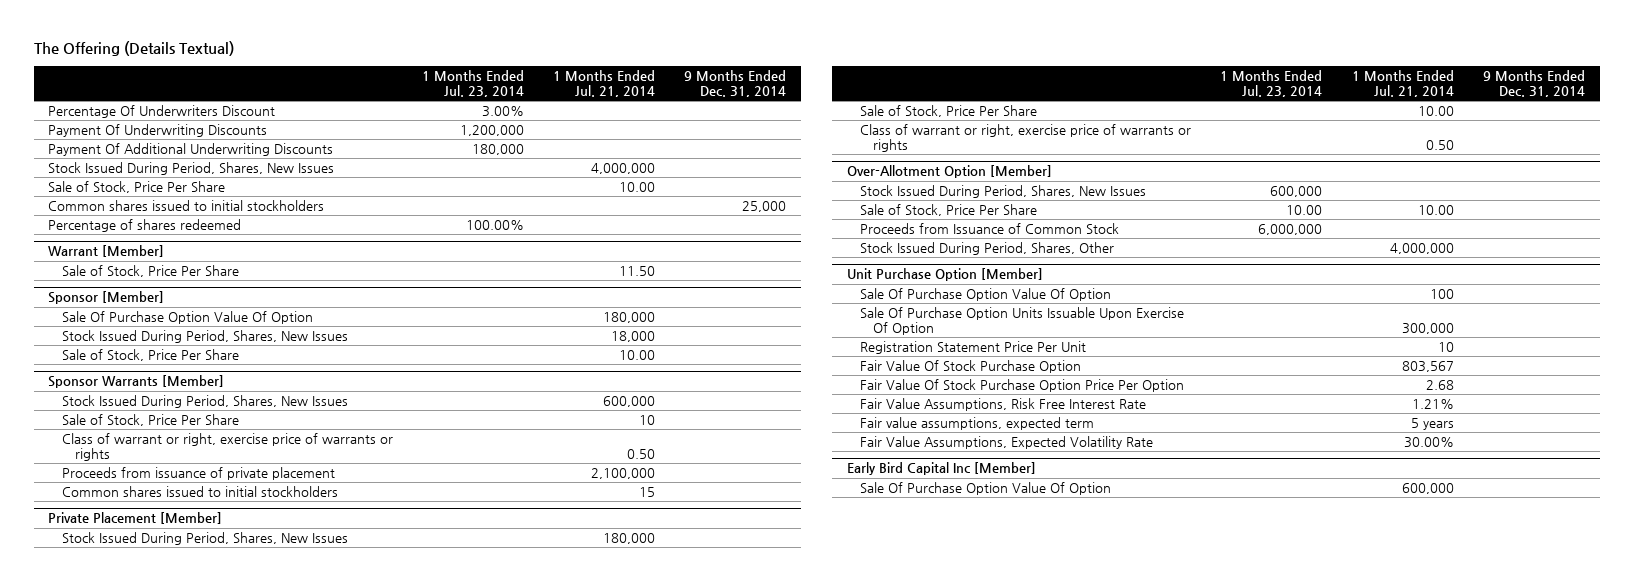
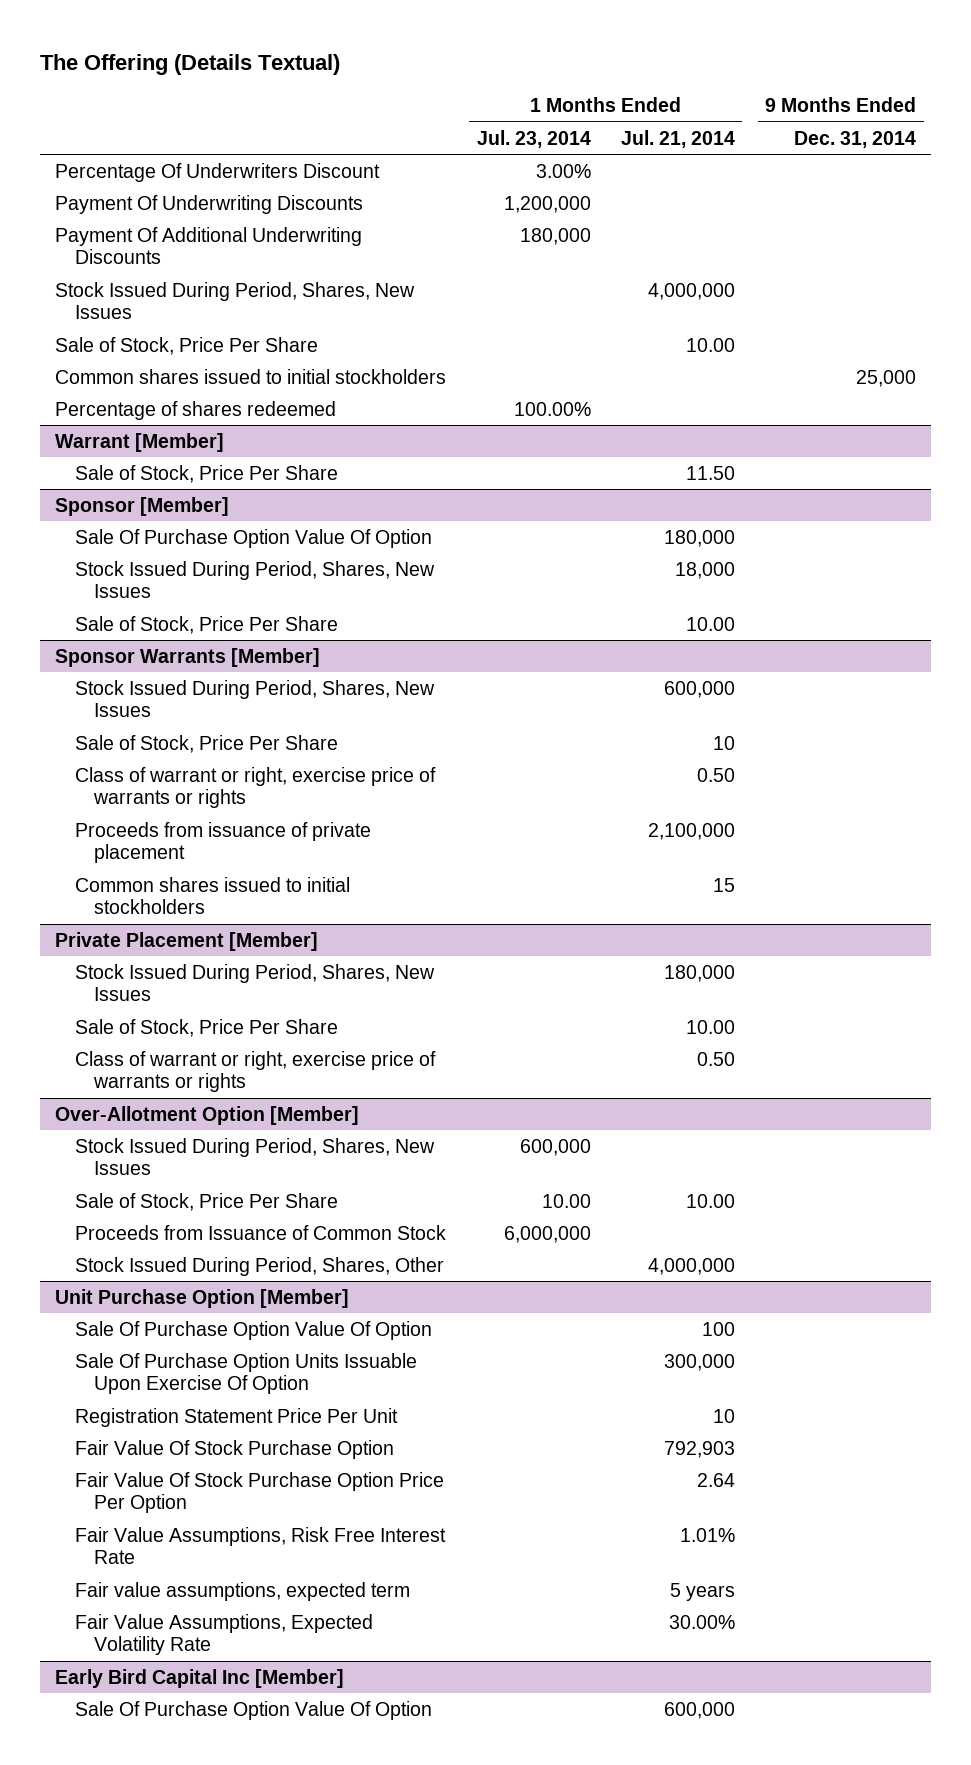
@ Unit Purchase Option [Member]
- Fair Value Of Stock Purchase Option | | 803,567 |
- Fair Value Of Stock Purchase Option Price Per Option | | 2.68 |
- Fair Value Assumptions, Risk Free Interest Rate | | 1.21% |
+ Fair Value Of Stock Purchase Option | | 792,903 |
+ Fair Value Of Stock Purchase Option Price Per Option | | 2.64 |
+ Fair Value Assumptions, Risk Free Interest Rate | | 1.01% |

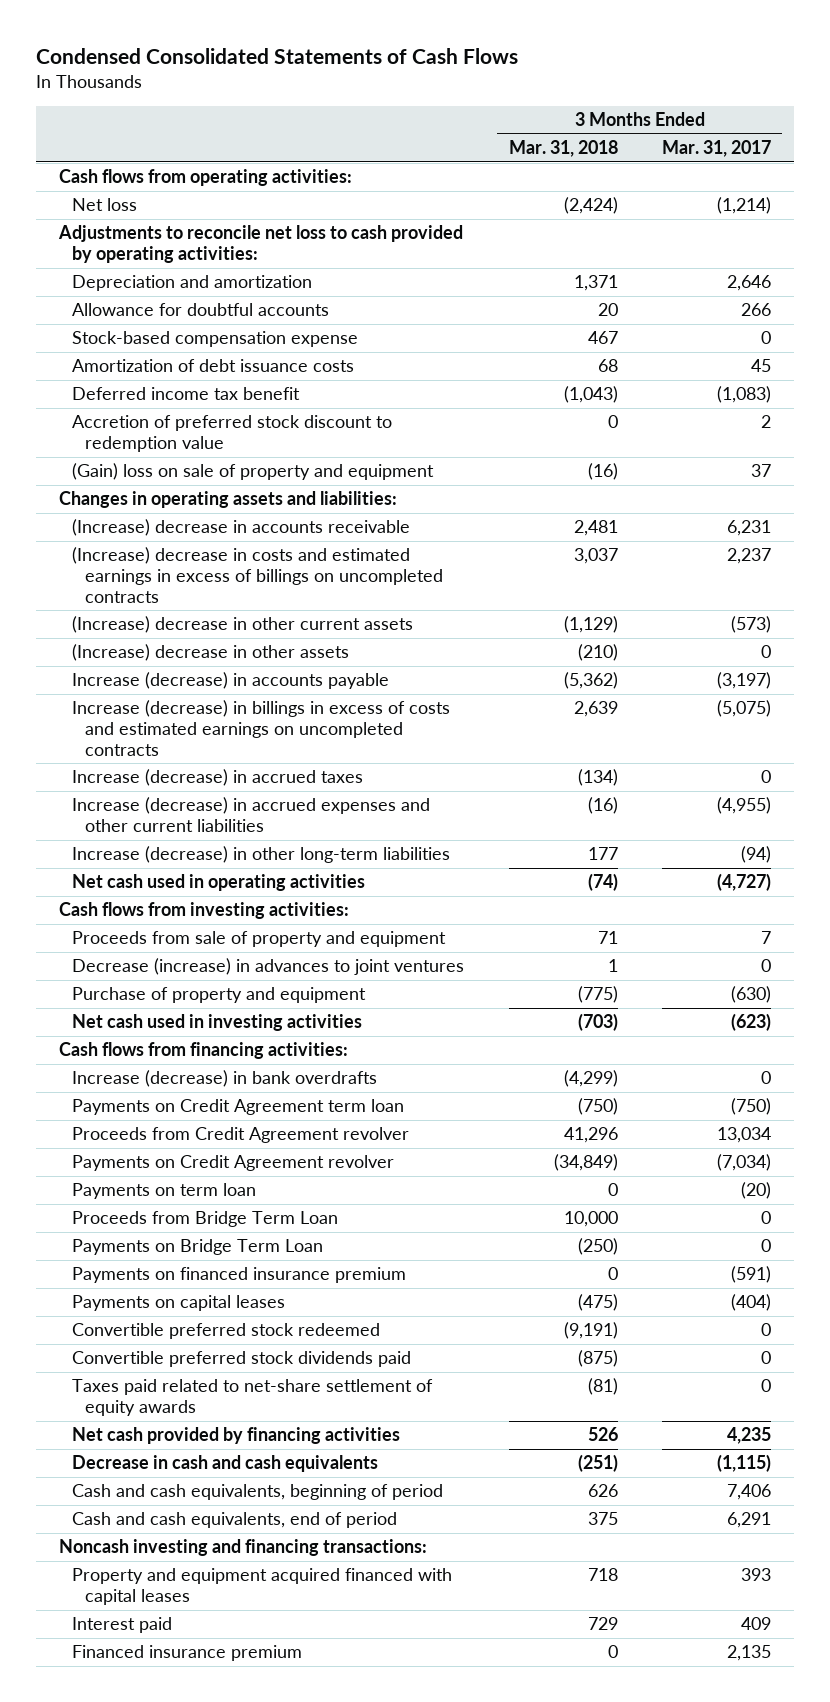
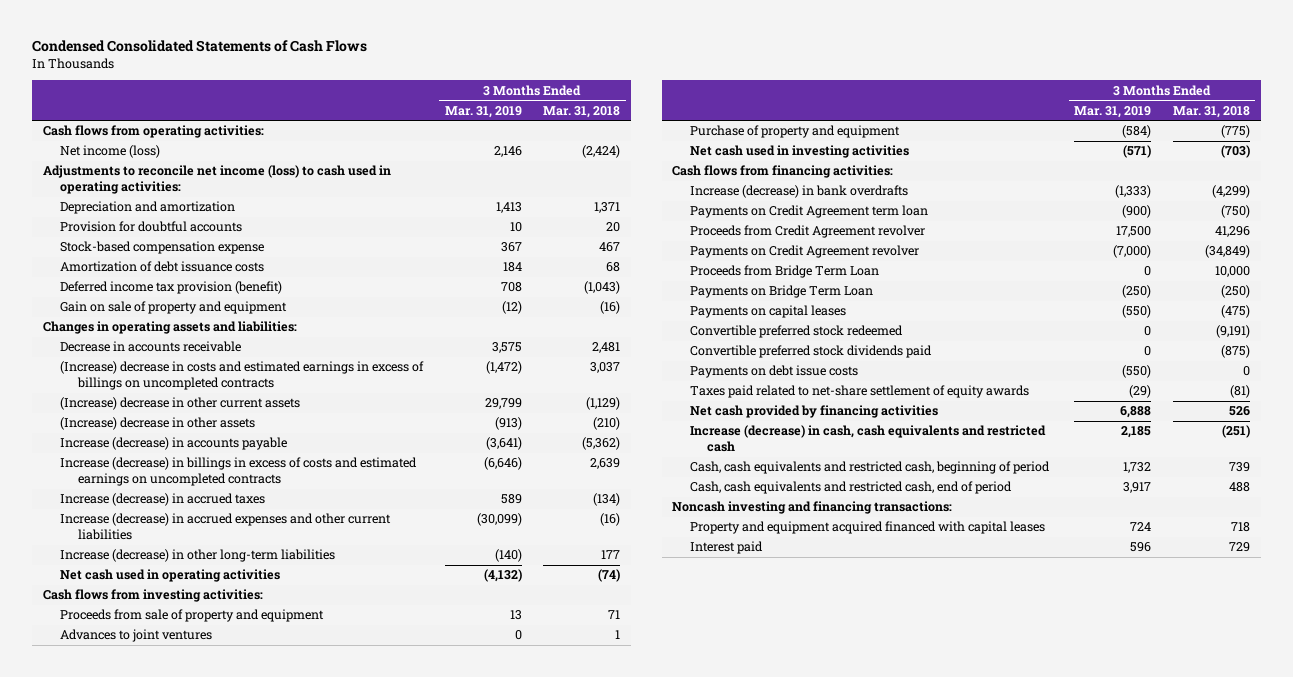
- | 3 Months Ended Mar. 31, 2018 | 3 Months Ended Mar. 31, 2017
+ | 3 Months Ended Mar. 31, 2019 | 3 Months Ended Mar. 31, 2018
- Net loss | (2,424) | (1,214)
- Adjustments to reconcile net loss to cash provided by operating activities:
+ Net income (loss) | 2,146 | (2,424)
+ Adjustments to reconcile net income (loss) to cash used in operating activities:
- Allowance for doubtful accounts | 20 | 266
+ Provision for doubtful accounts | 10 | 20
- Deferred income tax benefit | (1,043) | (1,083)
- Accretion of preferred stock discount to redemption value | 0 | 2
- (Gain) loss on sale of property and equipment | (16) | 37
+ Deferred income tax provision (benefit) | 708 | (1,043)
+ Gain on sale of property and equipment | (12) | (16)
- (Increase) decrease in accounts receivable | 2,481 | 6,231
+ Decrease in accounts receivable | 3,575 | 2,481
- Decrease (increase) in advances to joint ventures | 1 | 0
+ Advances to joint ventures | 0 | 1
- Payments on term loan | 0 | (20)
- Payments on financed insurance premium | 0 | (591)
+ Payments on debt issue costs | (550) | 0
- Decrease in cash and cash equivalents | (251) | (1,115)
- Cash and cash equivalents, beginning of period | 626 | 7,406
- Cash and cash equivalents, end of period | 375 | 6,291
+ Increase (decrease) in cash, cash equivalents and restricted cash | 2,185 | (251)
+ Cash, cash equivalents and restricted cash, beginning of period | 1,732 | 739
+ Cash, cash equivalents and restricted cash, end of period | 3,917 | 488
- Financed insurance premium | 0 | 2,135

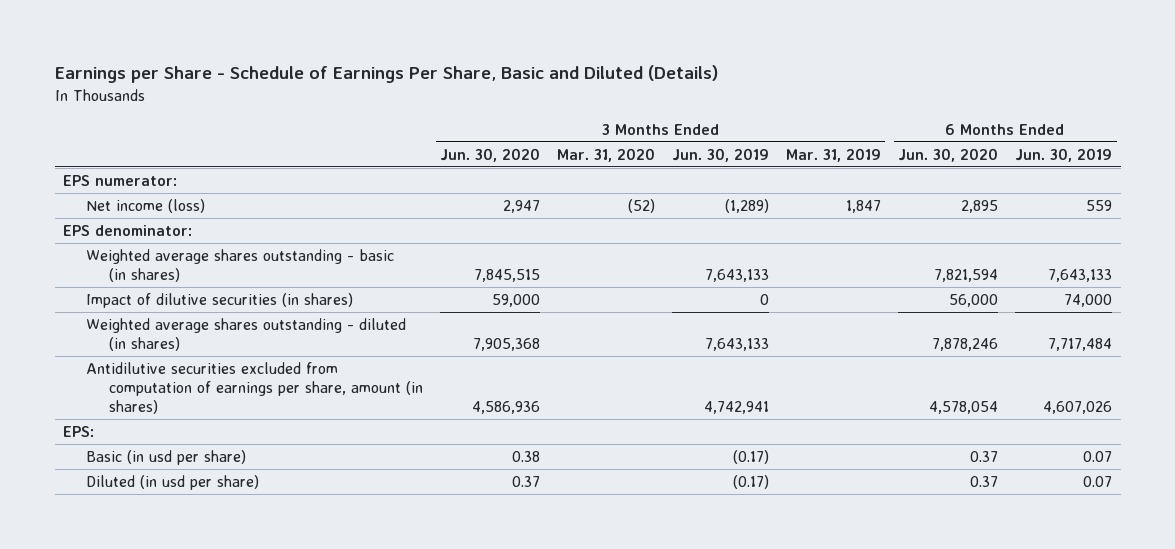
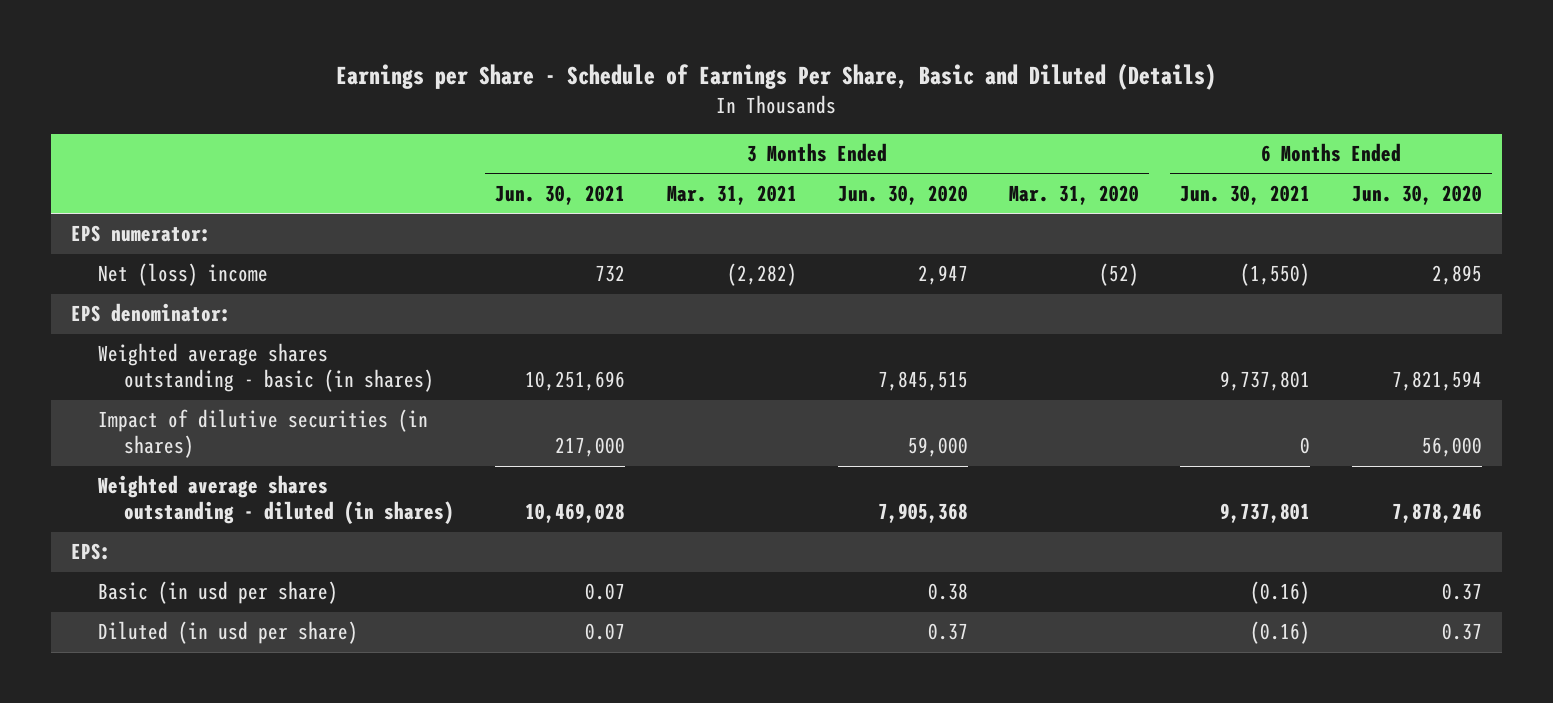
- | 3 Months Ended Jun. 30, 2020 | 3 Months Ended Mar. 31, 2020 | 3 Months Ended Jun. 30, 2019 | 3 Months Ended Mar. 31, 2019 | 6 Months Ended Jun. 30, 2020 | 6 Months Ended Jun. 30, 2019
+ | 3 Months Ended Jun. 30, 2021 | 3 Months Ended Mar. 31, 2021 | 3 Months Ended Jun. 30, 2020 | 3 Months Ended Mar. 31, 2020 | 6 Months Ended Jun. 30, 2021 | 6 Months Ended Jun. 30, 2020
- Net income (loss) | 2,947 | (52) | (1,289) | 1,847 | 2,895 | 559
+ Net (loss) income | 732 | (2,282) | 2,947 | (52) | (1,550) | 2,895
- Antidilutive securities excluded from computation of earnings per share, amount (in shares) | 4,586,936 | | 4,742,941 | | 4,578,054 | 4,607,026

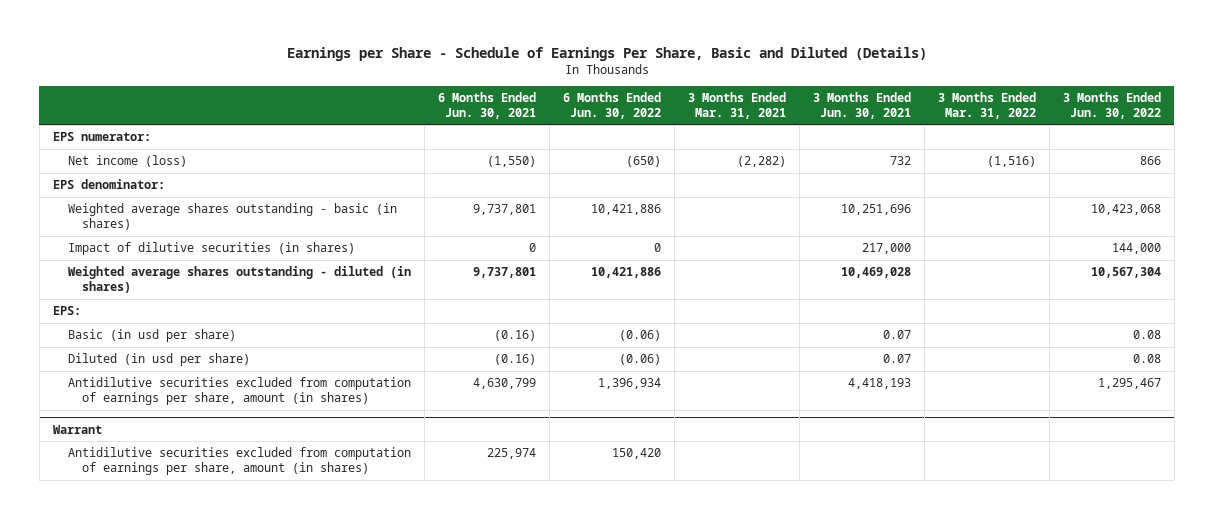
- | 3 Months Ended Jun. 30, 2021 | 3 Months Ended Mar. 31, 2021 | 3 Months Ended Jun. 30, 2020 | 3 Months Ended Mar. 31, 2020 | 6 Months Ended Jun. 30, 2021 | 6 Months Ended Jun. 30, 2020
+ | 6 Months Ended Jun. 30, 2021 | 6 Months Ended Jun. 30, 2022 | 3 Months Ended Mar. 31, 2021 | 3 Months Ended Jun. 30, 2021 | 3 Months Ended Mar. 31, 2022 | 3 Months Ended Jun. 30, 2022
- Net (loss) income | 732 | (2,282) | 2,947 | (52) | (1,550) | 2,895
+ Net income (loss) | (1,550) | (650) | (2,282) | 732 | (1,516) | 866
+ Antidilutive securities excluded from computation of earnings per share, amount (in shares) | 4,630,799 | 1,396,934 | | 4,418,193 | | 1,295,467
+ Warrant
+ Antidilutive securities excluded from computation of earnings per share, amount (in shares) | 225,974 | 150,420 | | | |

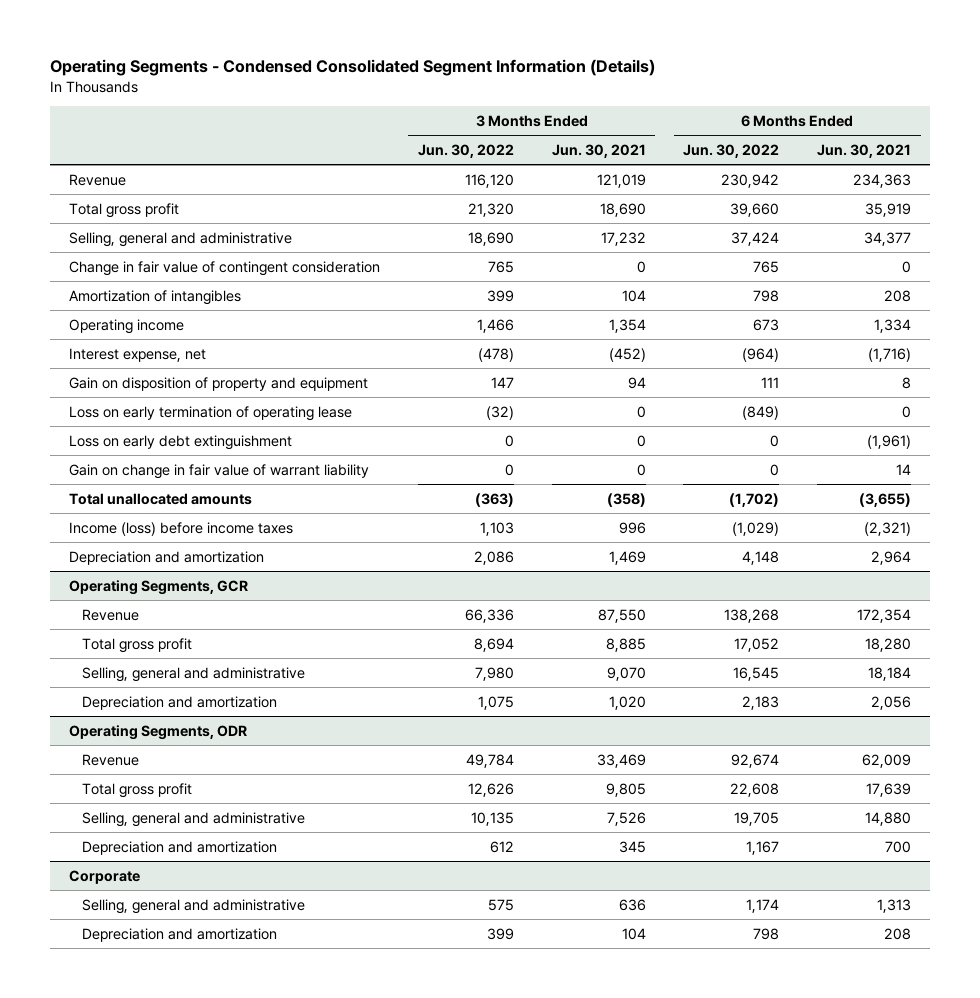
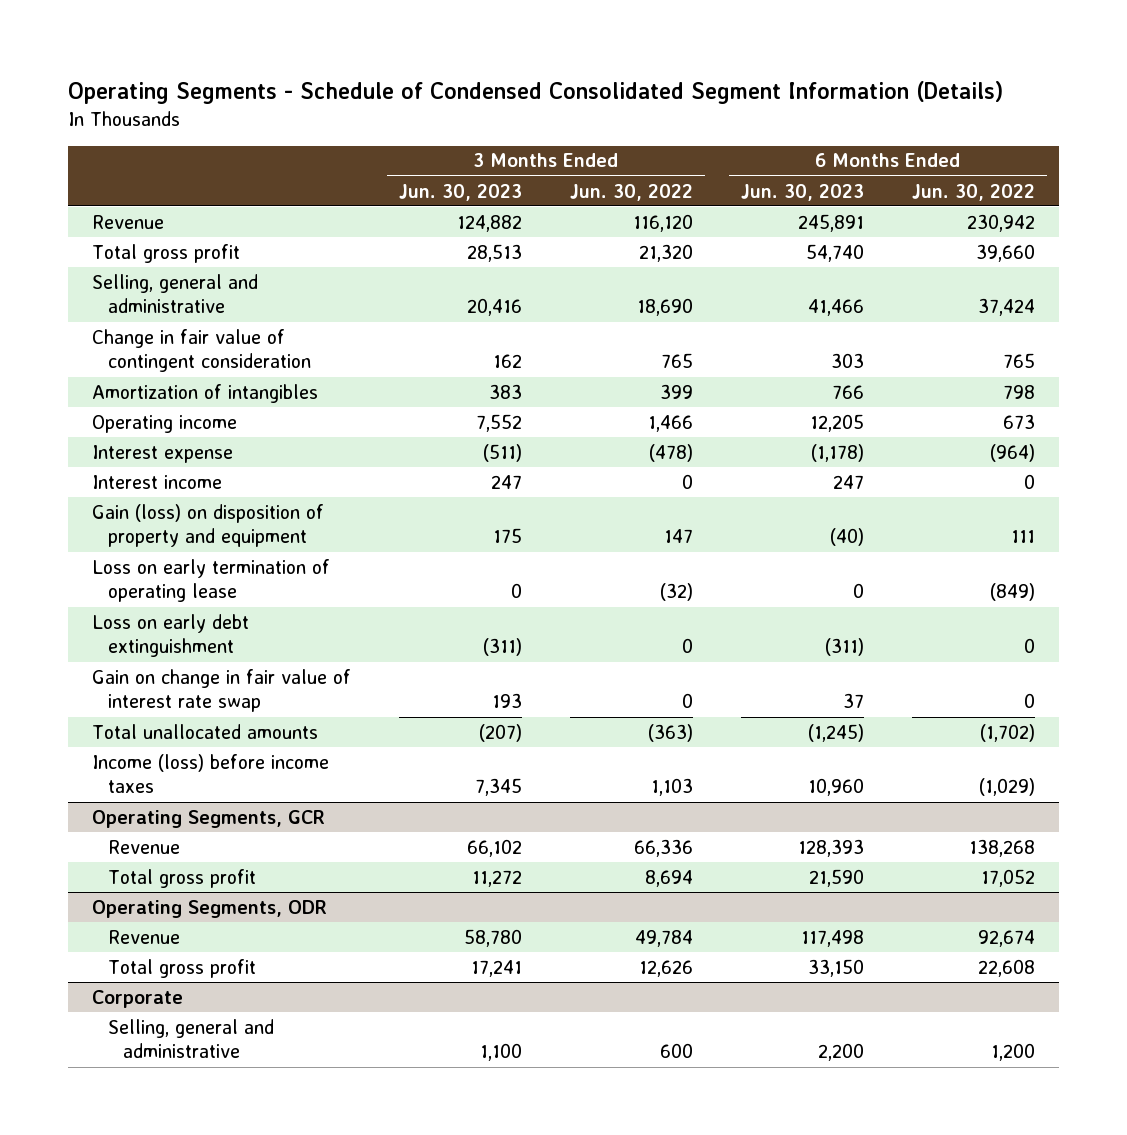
- Operating Segments - Condensed Consolidated Segment Information (Details)
+ Operating Segments - Schedule of Condensed Consolidated Segment Information (Details)
- | 3 Months Ended Jun. 30, 2022 | 3 Months Ended Jun. 30, 2021 | 6 Months Ended Jun. 30, 2022 | 6 Months Ended Jun. 30, 2021
+ | 3 Months Ended Jun. 30, 2023 | 3 Months Ended Jun. 30, 2022 | 6 Months Ended Jun. 30, 2023 | 6 Months Ended Jun. 30, 2022
- Interest expense, net | (478) | (452) | (964) | (1,716)
- Gain on disposition of property and equipment | 147 | 94 | 111 | 8
+ Interest expense | (511) | (478) | (1,178) | (964)
+ Interest income | 247 | 0 | 247 | 0
+ Gain (loss) on disposition of property and equipment | 175 | 147 | (40) | 111
- Gain on change in fair value of warrant liability | 0 | 0 | 0 | 14
+ Gain on change in fair value of interest rate swap | 193 | 0 | 37 | 0
- Depreciation and amortization | 2,086 | 1,469 | 4,148 | 2,964
@ Operating Segments, GCR
- Selling, general and administrative | 7,980 | 9,070 | 16,545 | 18,184
- Depreciation and amortization | 1,075 | 1,020 | 2,183 | 2,056
@ Operating Segments, ODR
- Selling, general and administrative | 10,135 | 7,526 | 19,705 | 14,880
- Depreciation and amortization | 612 | 345 | 1,167 | 700
@ Corporate
- Selling, general and administrative | 575 | 636 | 1,174 | 1,313
- Depreciation and amortization | 399 | 104 | 798 | 208
+ Selling, general and administrative | 1,100 | 600 | 2,200 | 1,200

